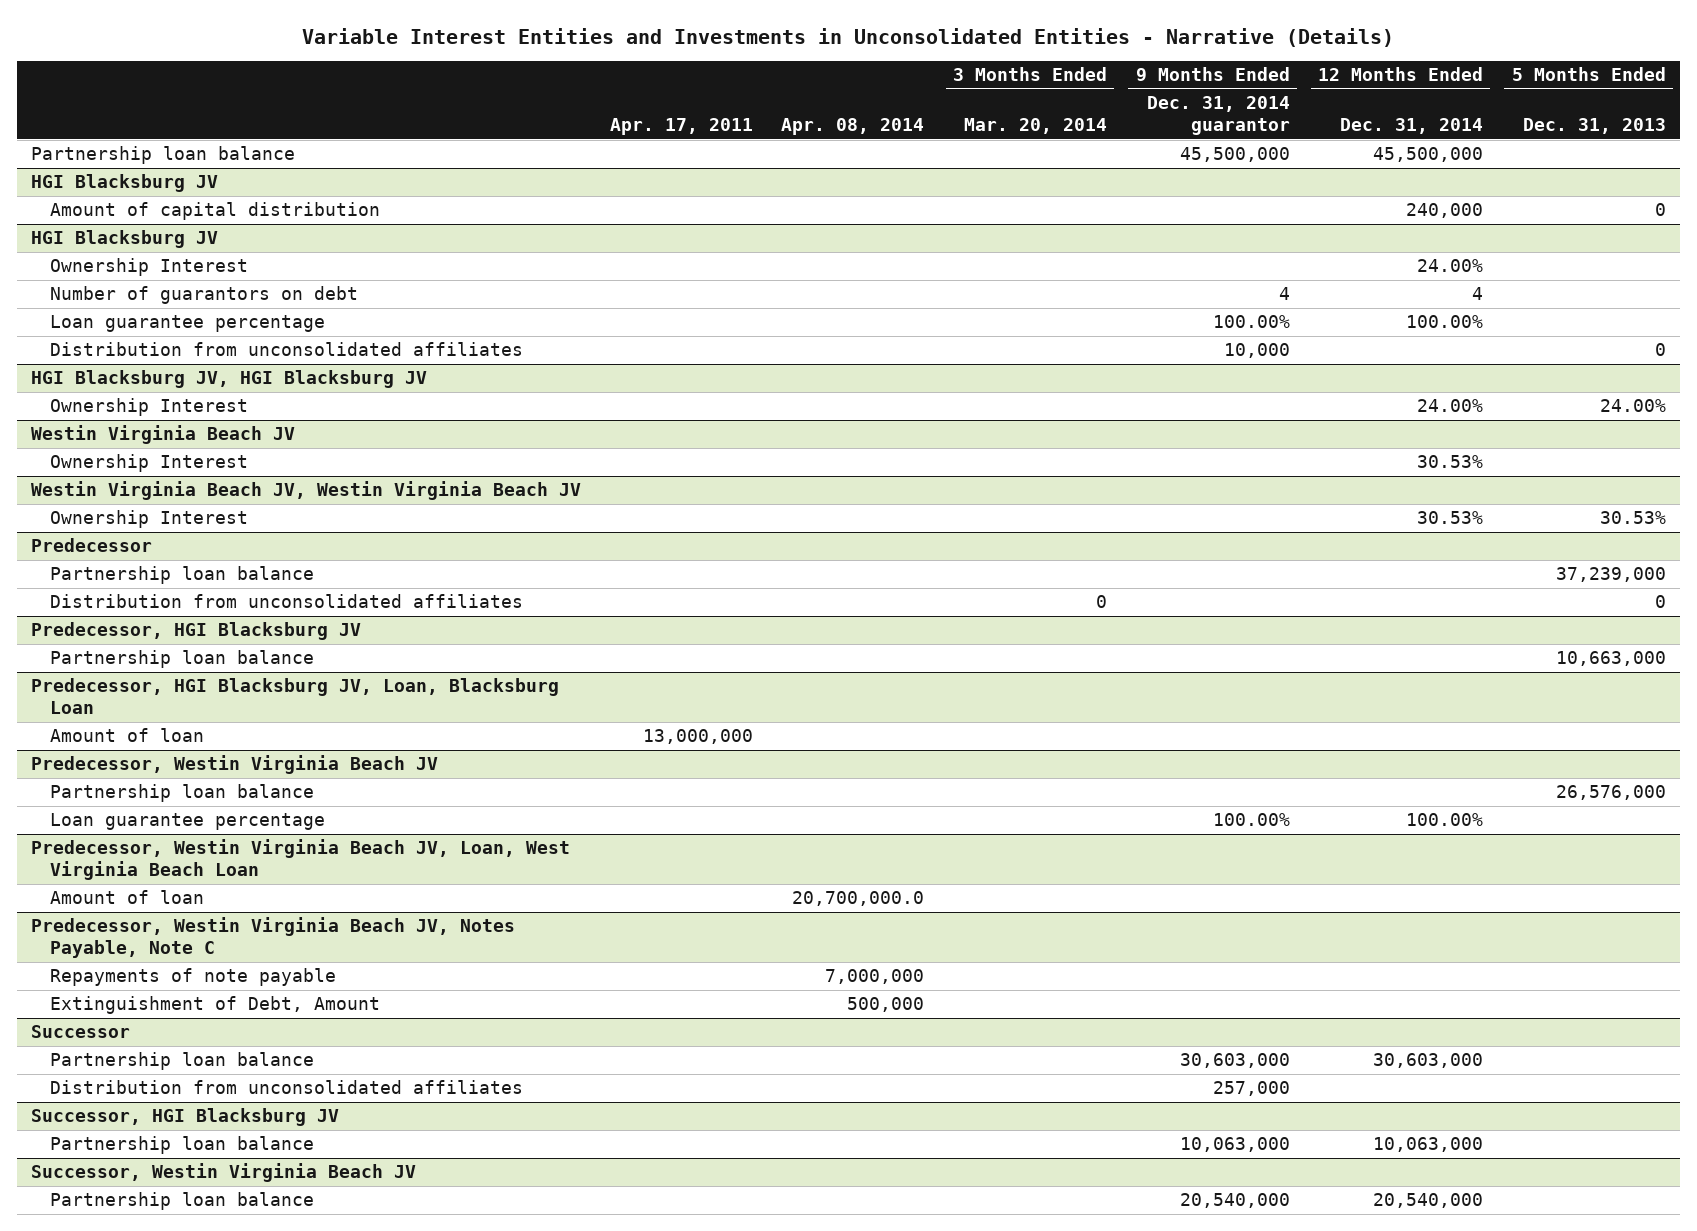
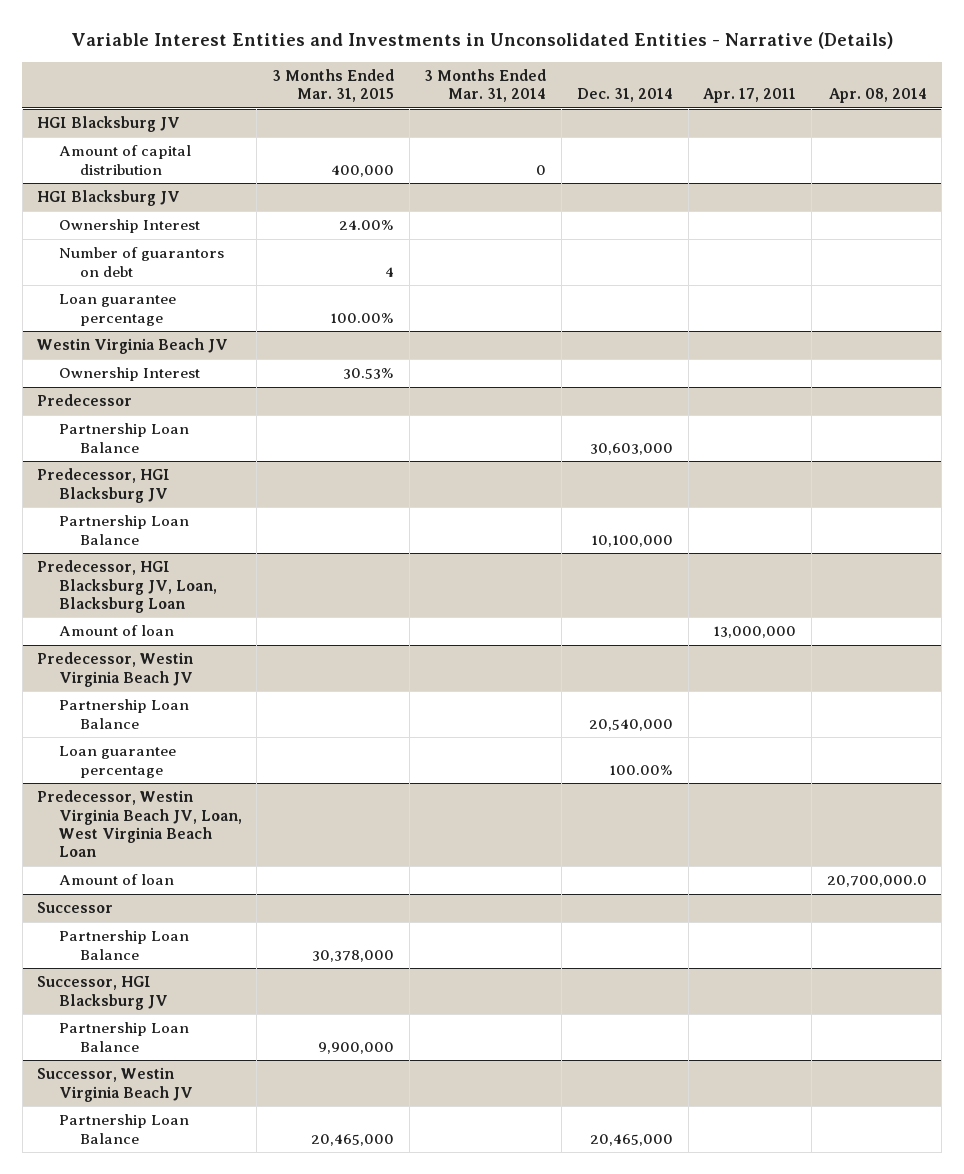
- | Apr. 17, 2011 | Apr. 08, 2014 | 3 Months Ended Mar. 20, 2014 | 9 Months Ended Dec. 31, 2014 guarantor | 12 Months Ended Dec. 31, 2014 | 5 Months Ended Dec. 31, 2013
+ | 3 Months Ended Mar. 31, 2015 | 3 Months Ended Mar. 31, 2014 | Dec. 31, 2014 | Apr. 17, 2011 | Apr. 08, 2014
- Partnership loan balance | | | | 45,500,000 | 45,500,000 |
@ HGI Blacksburg JV
- Distribution from unconsolidated affiliates | | | | 10,000 | | 0
- HGI Blacksburg JV, HGI Blacksburg JV
- Ownership Interest | | | | | 24.00% | 24.00%
- Westin Virginia Beach JV, Westin Virginia Beach JV
- Ownership Interest | | | | | 30.53% | 30.53%
@ Predecessor
- Partnership loan balance | | | | | | 37,239,000
- Distribution from unconsolidated affiliates | | | 0 | | | 0
+ Partnership Loan Balance | | | 30,603,000 | |
@ Predecessor, HGI Blacksburg JV
- Partnership loan balance | | | | | | 10,663,000
+ Partnership Loan Balance | | | 10,100,000 | |
@ Predecessor, Westin Virginia Beach JV
- Partnership loan balance | | | | | | 26,576,000
+ Partnership Loan Balance | | | 20,540,000 | |
- Predecessor, Westin Virginia Beach JV, Notes Payable, Note C
- Repayments of note payable | | 7,000,000 | | | |
- Extinguishment of Debt, Amount | | 500,000 | | | |
@ Successor
- Partnership loan balance | | | | 30,603,000 | 30,603,000 |
- Distribution from unconsolidated affiliates | | | | 257,000 | |
+ Partnership Loan Balance | 30,378,000 | | | |
@ Successor, HGI Blacksburg JV
- Partnership loan balance | | | | 10,063,000 | 10,063,000 |
+ Partnership Loan Balance | 9,900,000 | | | |
@ Successor, Westin Virginia Beach JV
- Partnership loan balance | | | | 20,540,000 | 20,540,000 |
+ Partnership Loan Balance | 20,465,000 | | 20,465,000 | |

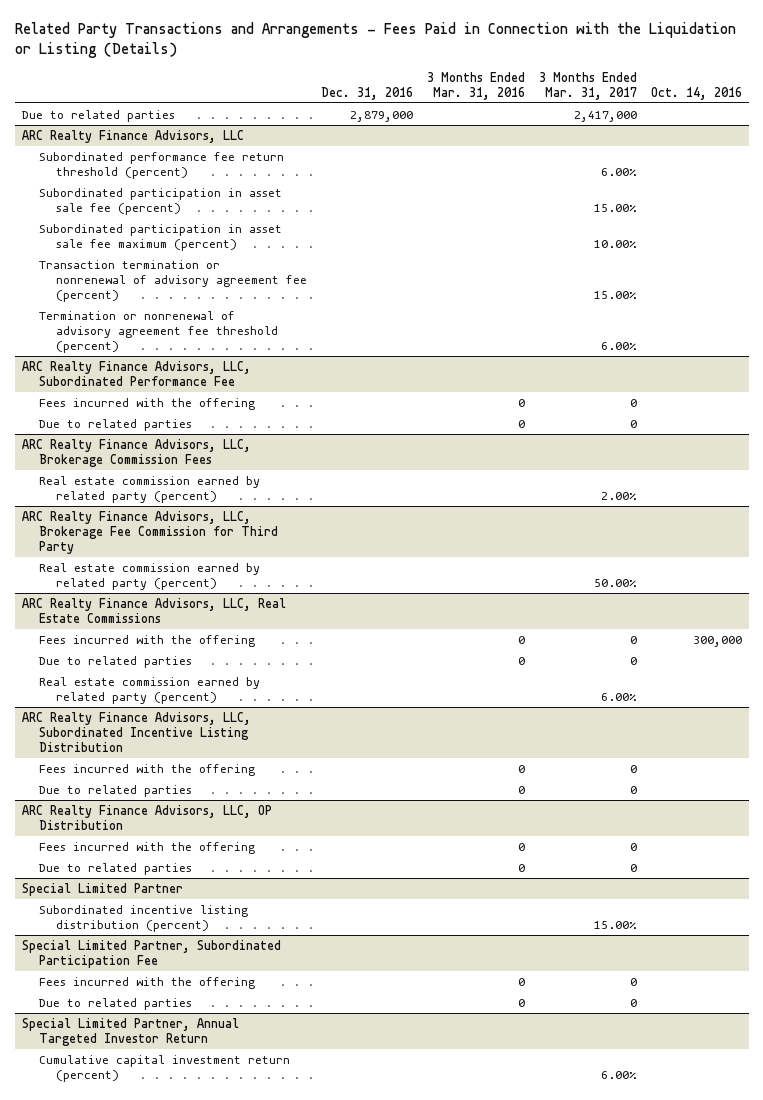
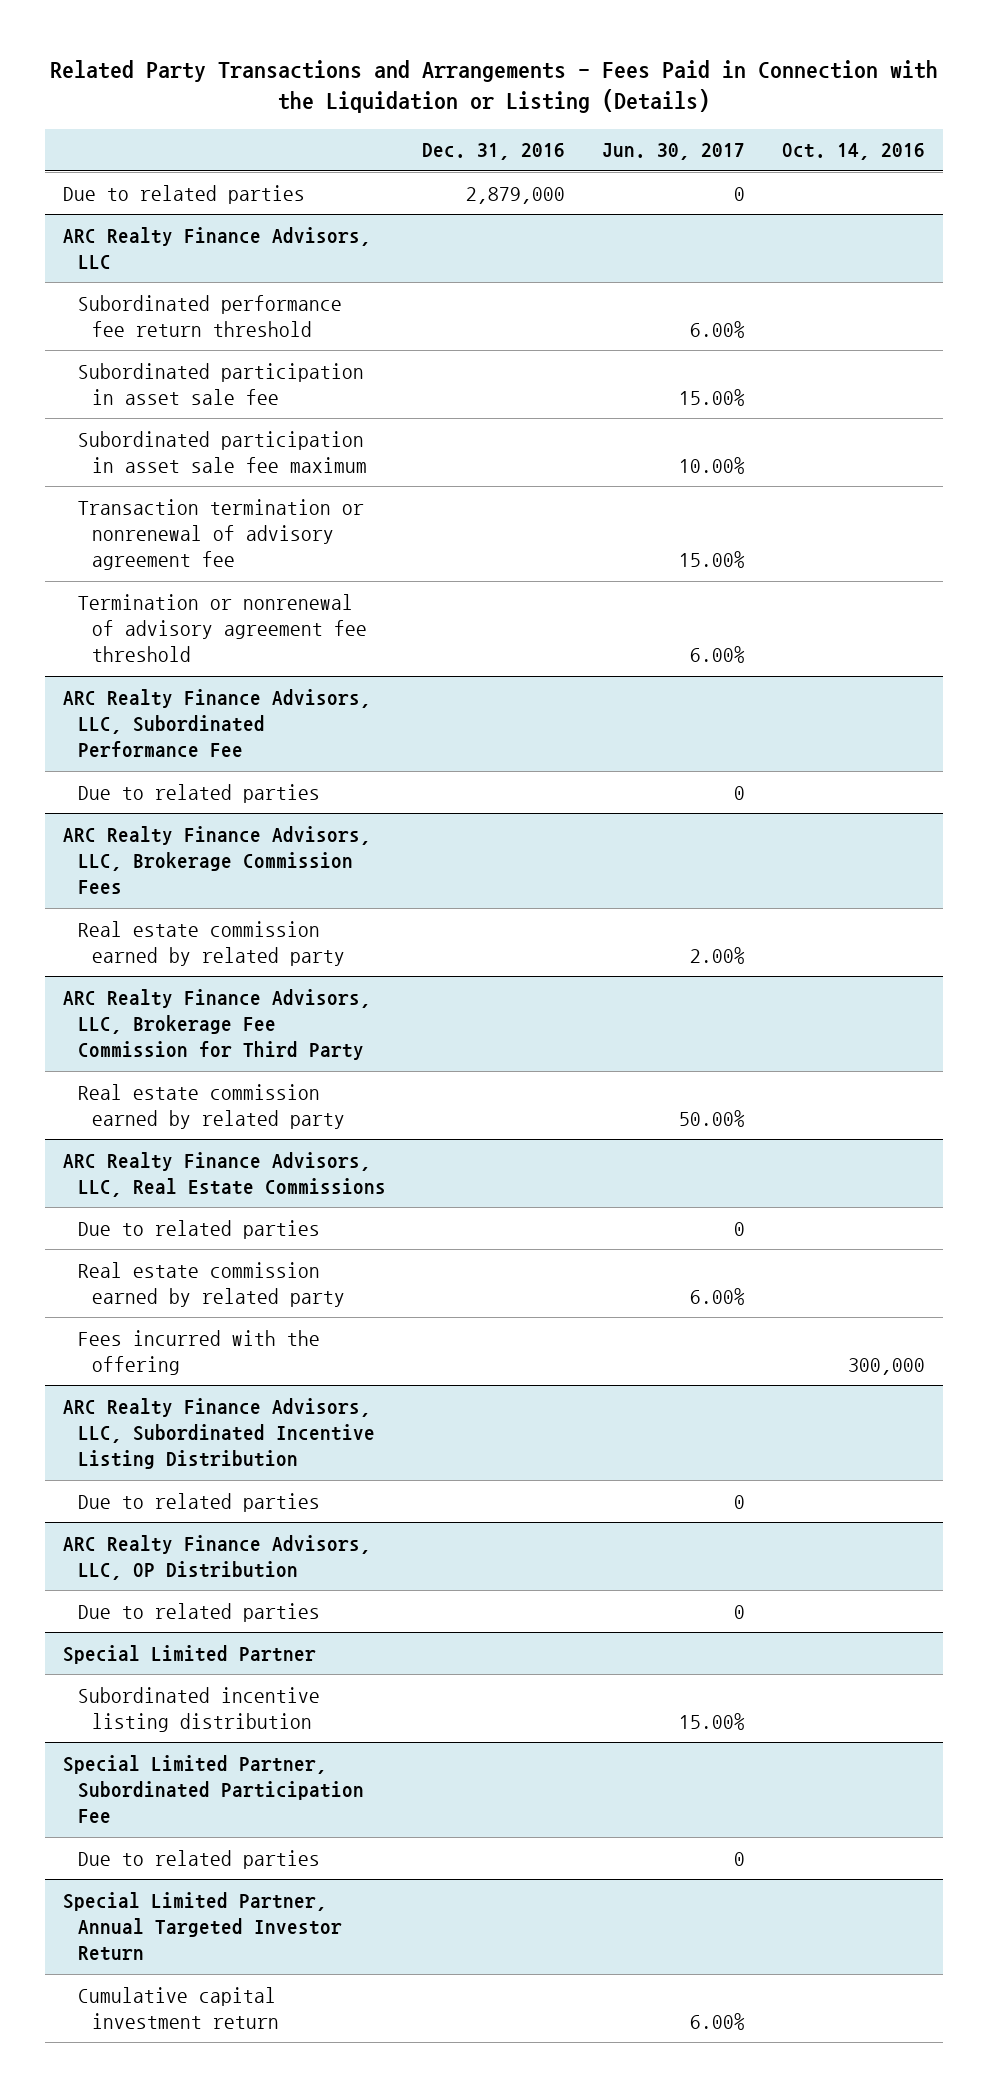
- | Dec. 31, 2016 | 3 Months Ended Mar. 31, 2016 | 3 Months Ended Mar. 31, 2017 | Oct. 14, 2016
+ | Dec. 31, 2016 | Jun. 30, 2017 | Oct. 14, 2016
@ ARC Realty Finance Advisors, LLC
- Subordinated performance fee return threshold (percent) | | | 6.00% |
- Subordinated participation in asset sale fee (percent) | | | 15.00% |
- Subordinated participation in asset sale fee maximum (percent) | | | 10.00% |
- Transaction termination or nonrenewal of advisory agreement fee (percent) | | | 15.00% |
- Termination or nonrenewal of advisory agreement fee threshold (percent) | | | 6.00% |
+ Subordinated performance fee return threshold | | 6.00% |
+ Subordinated participation in asset sale fee | | 15.00% |
+ Subordinated participation in asset sale fee maximum | | 10.00% |
+ Transaction termination or nonrenewal of advisory agreement fee | | 15.00% |
+ Termination or nonrenewal of advisory agreement fee threshold | | 6.00% |
@ ARC Realty Finance Advisors, LLC, Subordinated Performance Fee
- Fees incurred with the offering | | 0 | 0 |
@ ARC Realty Finance Advisors, LLC, Brokerage Commission Fees
- Real estate commission earned by related party (percent) | | | 2.00% |
+ Real estate commission earned by related party | | 2.00% |
@ ARC Realty Finance Advisors, LLC, Brokerage Fee Commission for Third Party
- Real estate commission earned by related party (percent) | | | 50.00% |
+ Real estate commission earned by related party | | 50.00% |
@ ARC Realty Finance Advisors, LLC, Real Estate Commissions
- Real estate commission earned by related party (percent) | | | 6.00% |
+ Real estate commission earned by related party | | 6.00% |
moved down: Fees incurred with the offering | | | 300,000
@ ARC Realty Finance Advisors, LLC, Subordinated Incentive Listing Distribution
- Fees incurred with the offering | | 0 | 0 |
@ ARC Realty Finance Advisors, LLC, OP Distribution
- Fees incurred with the offering | | 0 | 0 |
@ Special Limited Partner
- Subordinated incentive listing distribution (percent) | | | 15.00% |
+ Subordinated incentive listing distribution | | 15.00% |
@ Special Limited Partner, Subordinated Participation Fee
- Fees incurred with the offering | | 0 | 0 |
@ Special Limited Partner, Annual Targeted Investor Return
- Cumulative capital investment return (percent) | | | 6.00% |
+ Cumulative capital investment return | | 6.00% |

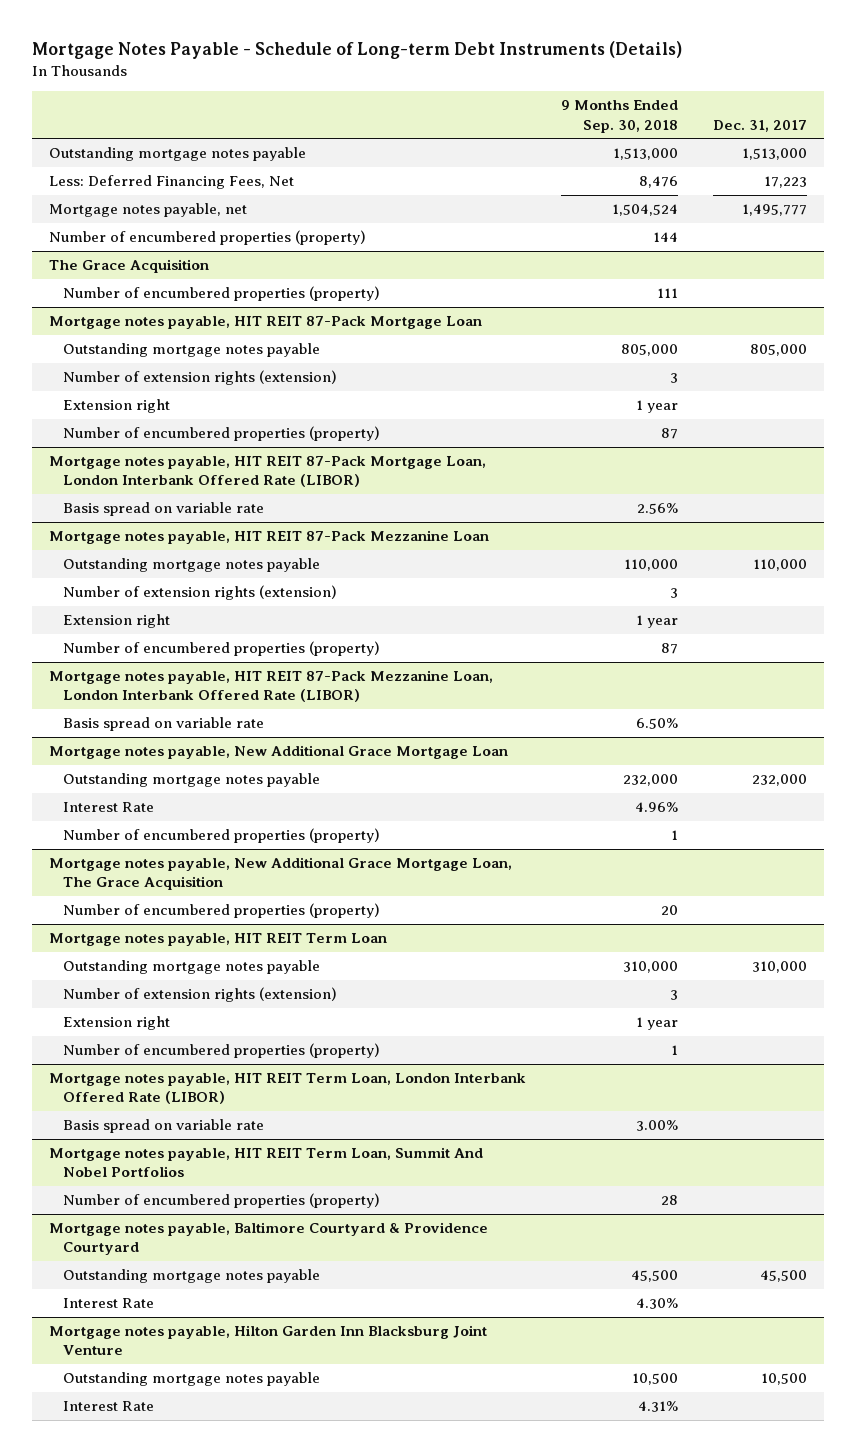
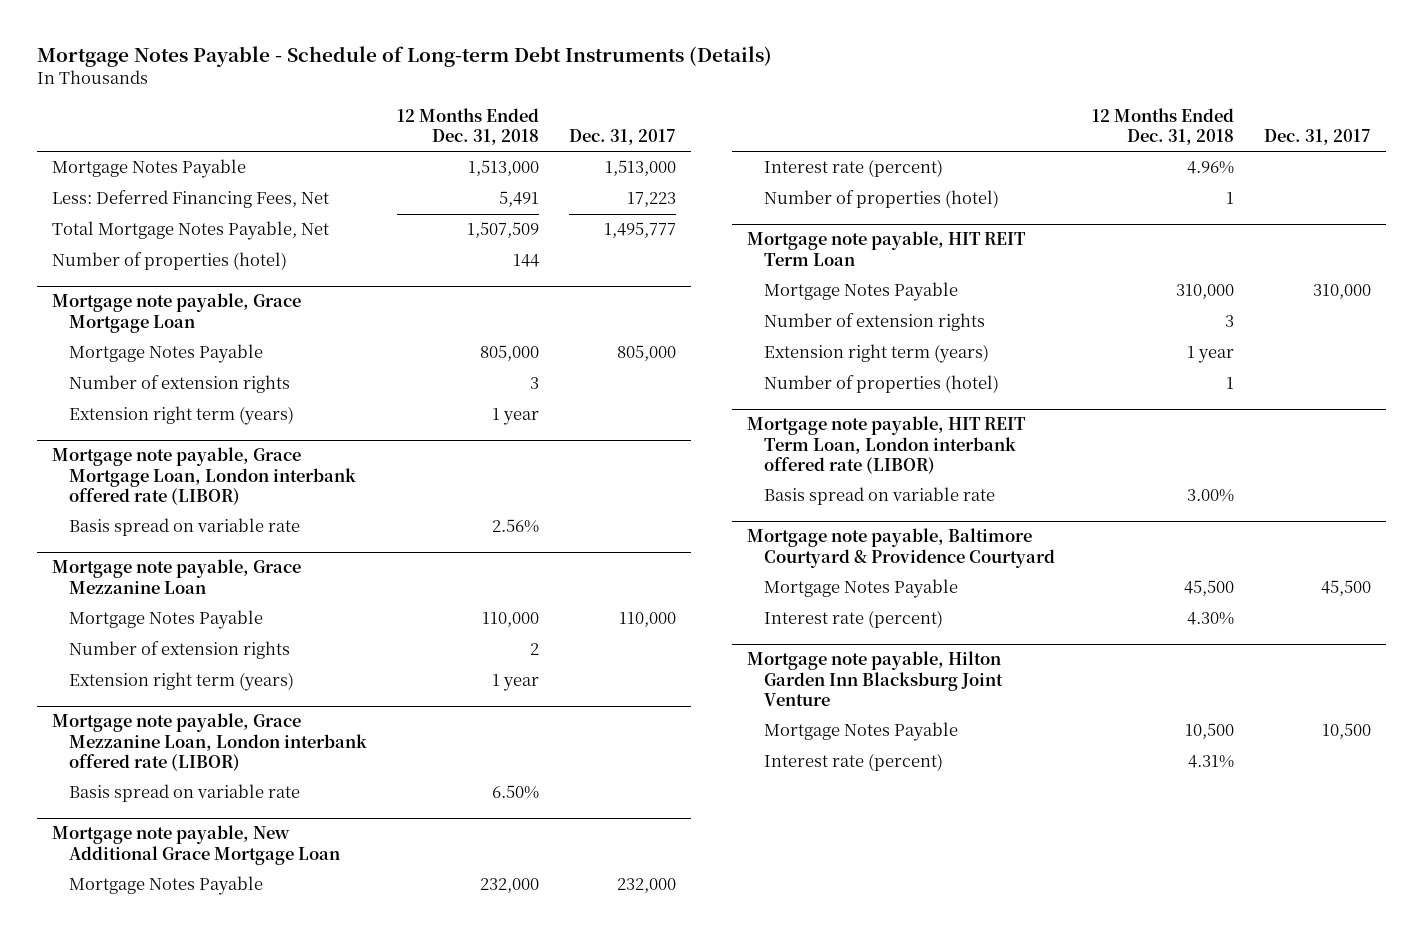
- | 9 Months Ended Sep. 30, 2018 | Dec. 31, 2017
+ | 12 Months Ended Dec. 31, 2018 | Dec. 31, 2017
- Outstanding mortgage notes payable | 1,513,000 | 1,513,000
+ Mortgage Notes Payable | 1,513,000 | 1,513,000
- Mortgage notes payable, net | 1,504,524 | 1,495,777
- Number of encumbered properties (property) | 144 |
- The Grace Acquisition
- Number of encumbered properties (property) | 111 |
- Mortgage notes payable, HIT REIT 87-Pack Mortgage Loan
- Outstanding mortgage notes payable | 805,000 | 805,000
- Number of extension rights (extension) | 3 |
- Extension right | 1 year |
- Number of encumbered properties (property) | 87 |
- Mortgage notes payable, HIT REIT 87-Pack Mortgage Loan, London Interbank Offered Rate (LIBOR)
+ Total Mortgage Notes Payable, Net | 1,507,509 | 1,495,777
+ Number of properties (hotel) | 144 |
+ Mortgage note payable, Grace Mortgage Loan
+ Mortgage Notes Payable | 805,000 | 805,000
+ Number of extension rights | 3 |
+ Extension right term (years) | 1 year |
+ Mortgage note payable, Grace Mortgage Loan, London interbank offered rate (LIBOR)
- Mortgage notes payable, HIT REIT 87-Pack Mezzanine Loan
- Outstanding mortgage notes payable | 110,000 | 110,000
- Number of extension rights (extension) | 3 |
- Extension right | 1 year |
- Number of encumbered properties (property) | 87 |
- Mortgage notes payable, HIT REIT 87-Pack Mezzanine Loan, London Interbank Offered Rate (LIBOR)
+ Mortgage note payable, Grace Mezzanine Loan
+ Mortgage Notes Payable | 110,000 | 110,000
+ Number of extension rights | 2 |
+ Extension right term (years) | 1 year |
+ Mortgage note payable, Grace Mezzanine Loan, London interbank offered rate (LIBOR)
- Mortgage notes payable, New Additional Grace Mortgage Loan
- Outstanding mortgage notes payable | 232,000 | 232,000
- Interest Rate | 4.96% |
- Number of encumbered properties (property) | 1 |
- Mortgage notes payable, New Additional Grace Mortgage Loan, The Grace Acquisition
- Number of encumbered properties (property) | 20 |
- Mortgage notes payable, HIT REIT Term Loan
- Outstanding mortgage notes payable | 310,000 | 310,000
- Number of extension rights (extension) | 3 |
- Extension right | 1 year |
- Number of encumbered properties (property) | 1 |
- Mortgage notes payable, HIT REIT Term Loan, London Interbank Offered Rate (LIBOR)
+ Mortgage note payable, New Additional Grace Mortgage Loan
+ Mortgage Notes Payable | 232,000 | 232,000
+ Interest rate (percent) | 4.96% |
+ Number of properties (hotel) | 1 |
+ Mortgage note payable, HIT REIT Term Loan
+ Mortgage Notes Payable | 310,000 | 310,000
+ Number of extension rights | 3 |
+ Extension right term (years) | 1 year |
+ Number of properties (hotel) | 1 |
+ Mortgage note payable, HIT REIT Term Loan, London interbank offered rate (LIBOR)
- Mortgage notes payable, HIT REIT Term Loan, Summit And Nobel Portfolios
- Number of encumbered properties (property) | 28 |
- Mortgage notes payable, Baltimore Courtyard & Providence Courtyard
- Outstanding mortgage notes payable | 45,500 | 45,500
- Interest Rate | 4.30% |
- Mortgage notes payable, Hilton Garden Inn Blacksburg Joint Venture
- Outstanding mortgage notes payable | 10,500 | 10,500
- Interest Rate | 4.31% |
+ Mortgage note payable, Baltimore Courtyard & Providence Courtyard
+ Mortgage Notes Payable | 45,500 | 45,500
+ Interest rate (percent) | 4.30% |
+ Mortgage note payable, Hilton Garden Inn Blacksburg Joint Venture
+ Mortgage Notes Payable | 10,500 | 10,500
+ Interest rate (percent) | 4.31% |

